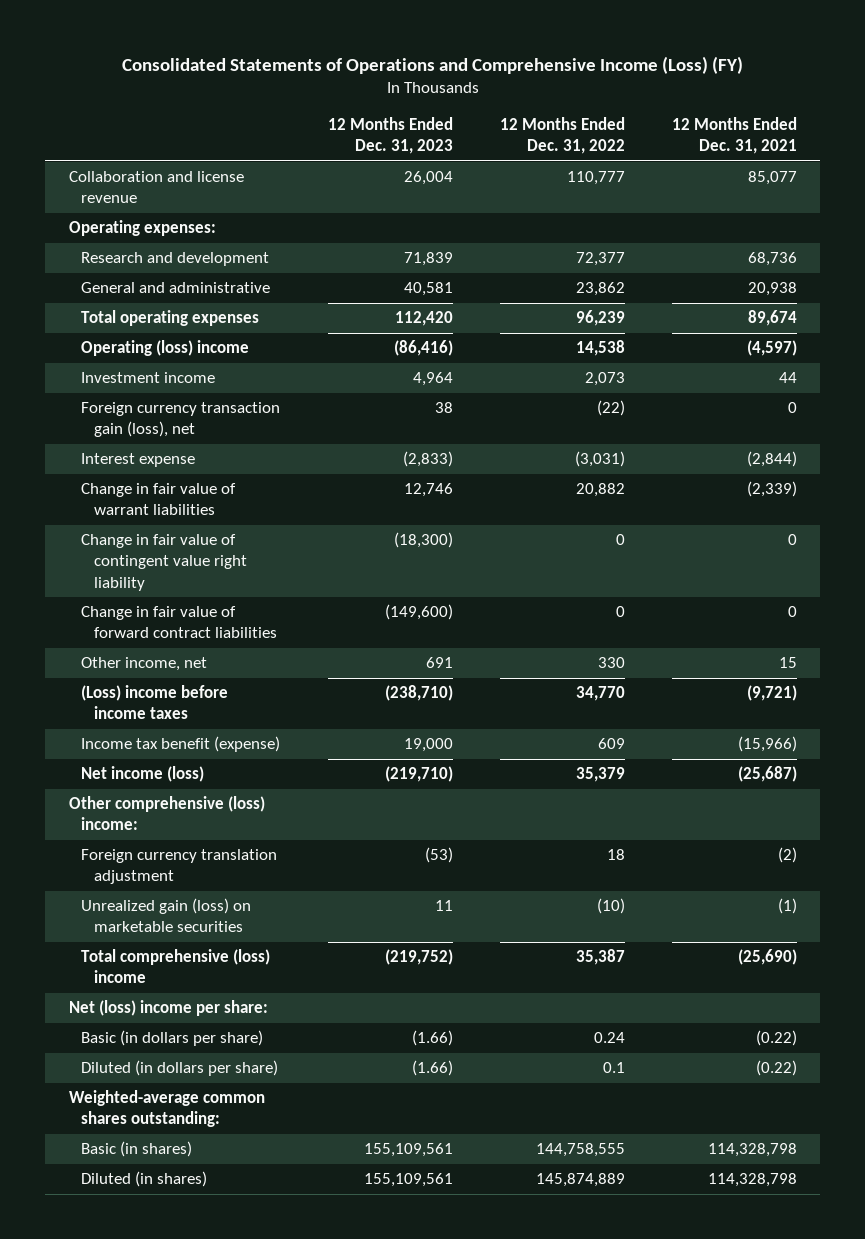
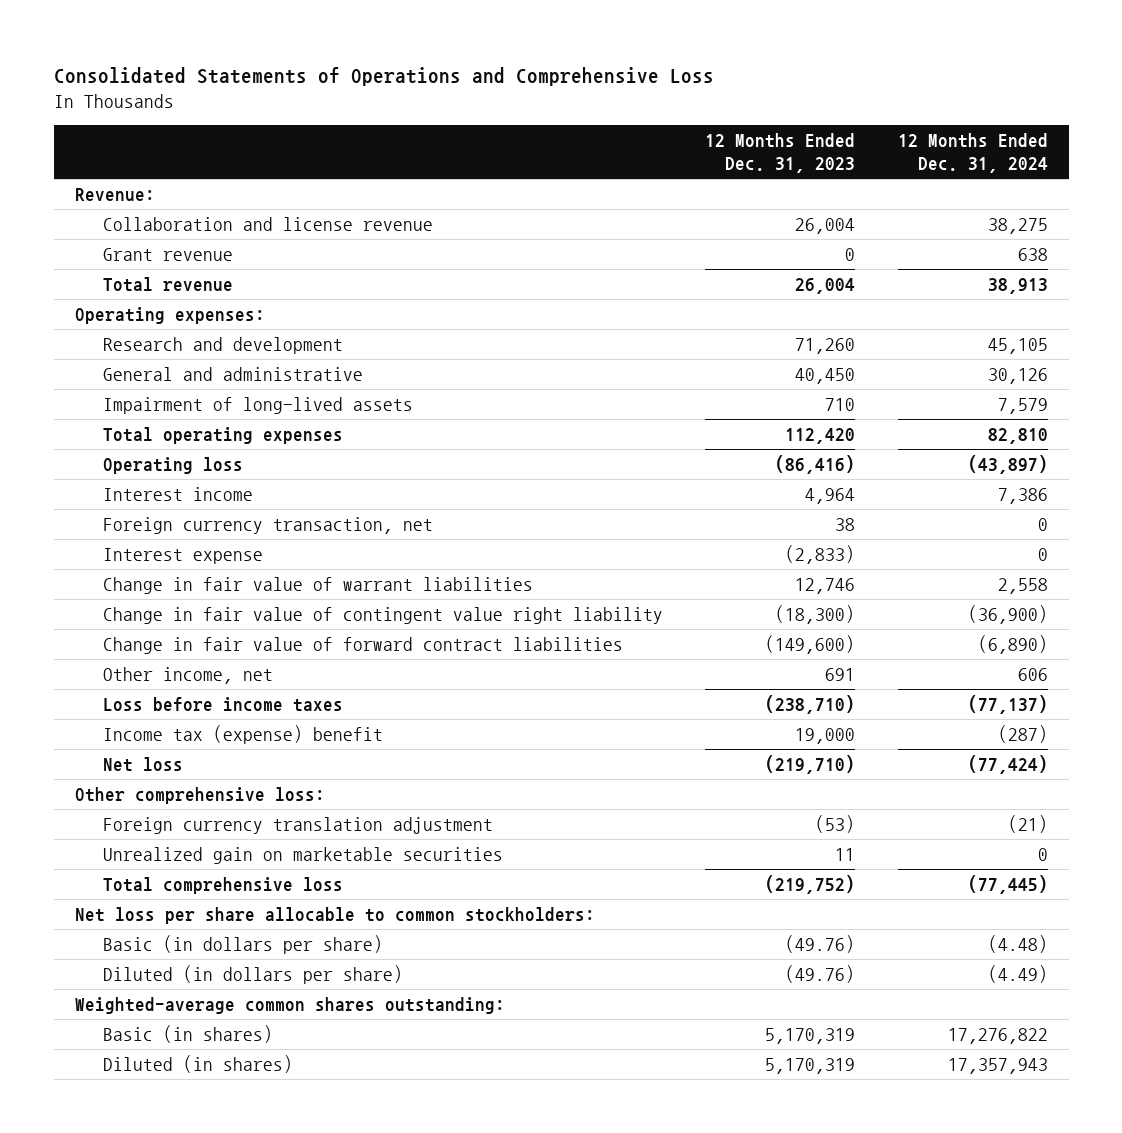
- Consolidated Statements of Operations and Comprehensive Income (Loss) (FY)
+ Consolidated Statements of Operations and Comprehensive Loss
- | 12 Months Ended Dec. 31, 2023 | 12 Months Ended Dec. 31, 2022 | 12 Months Ended Dec. 31, 2021
+ | 12 Months Ended Dec. 31, 2023 | 12 Months Ended Dec. 31, 2024
+ Revenue:
+ Grant revenue | 0 | 638
+ Total revenue | 26,004 | 38,913
- Research and development | 71,839 | 72,377 | 68,736
- General and administrative | 40,581 | 23,862 | 20,938
+ Research and development | 71,260 | 45,105
+ General and administrative | 40,450 | 30,126
+ Impairment of long-lived assets | 710 | 7,579
- Operating (loss) income | (86,416) | 14,538 | (4,597)
- Investment income | 4,964 | 2,073 | 44
- Foreign currency transaction gain (loss), net | 38 | (22) | 0
+ Operating loss | (86,416) | (43,897)
+ Interest income | 4,964 | 7,386
+ Foreign currency transaction, net | 38 | 0
- (Loss) income before income taxes | (238,710) | 34,770 | (9,721)
- Income tax benefit (expense) | 19,000 | 609 | (15,966)
- Net income (loss) | (219,710) | 35,379 | (25,687)
- Other comprehensive (loss) income:
+ Loss before income taxes | (238,710) | (77,137)
+ Income tax (expense) benefit | 19,000 | (287)
+ Net loss | (219,710) | (77,424)
+ Other comprehensive loss:
- Unrealized gain (loss) on marketable securities | 11 | (10) | (1)
- Total comprehensive (loss) income | (219,752) | 35,387 | (25,690)
- Net (loss) income per share:
- Basic (in dollars per share) | (1.66) | 0.24 | (0.22)
- Diluted (in dollars per share) | (1.66) | 0.1 | (0.22)
+ Unrealized gain on marketable securities | 11 | 0
+ Total comprehensive loss | (219,752) | (77,445)
+ Net loss per share allocable to common stockholders:
+ Basic (in dollars per share) | (49.76) | (4.48)
+ Diluted (in dollars per share) | (49.76) | (4.49)
- Basic (in shares) | 155,109,561 | 144,758,555 | 114,328,798
- Diluted (in shares) | 155,109,561 | 145,874,889 | 114,328,798
+ Basic (in shares) | 5,170,319 | 17,276,822
+ Diluted (in shares) | 5,170,319 | 17,357,943

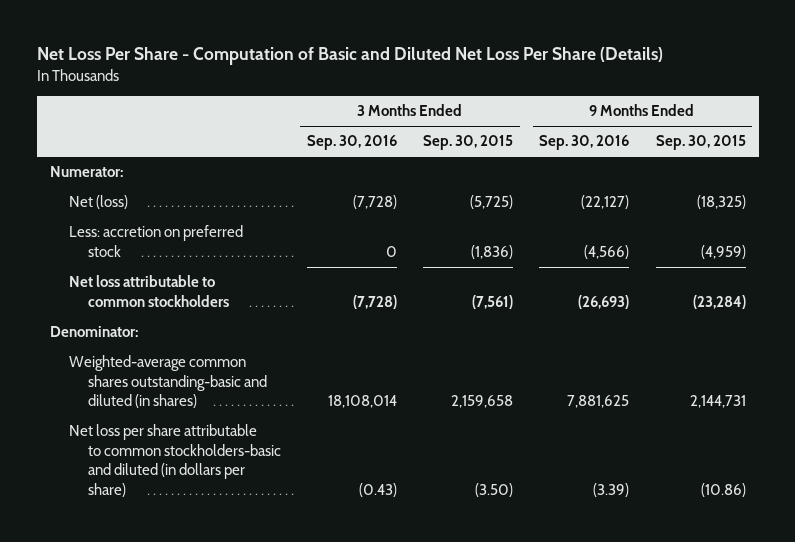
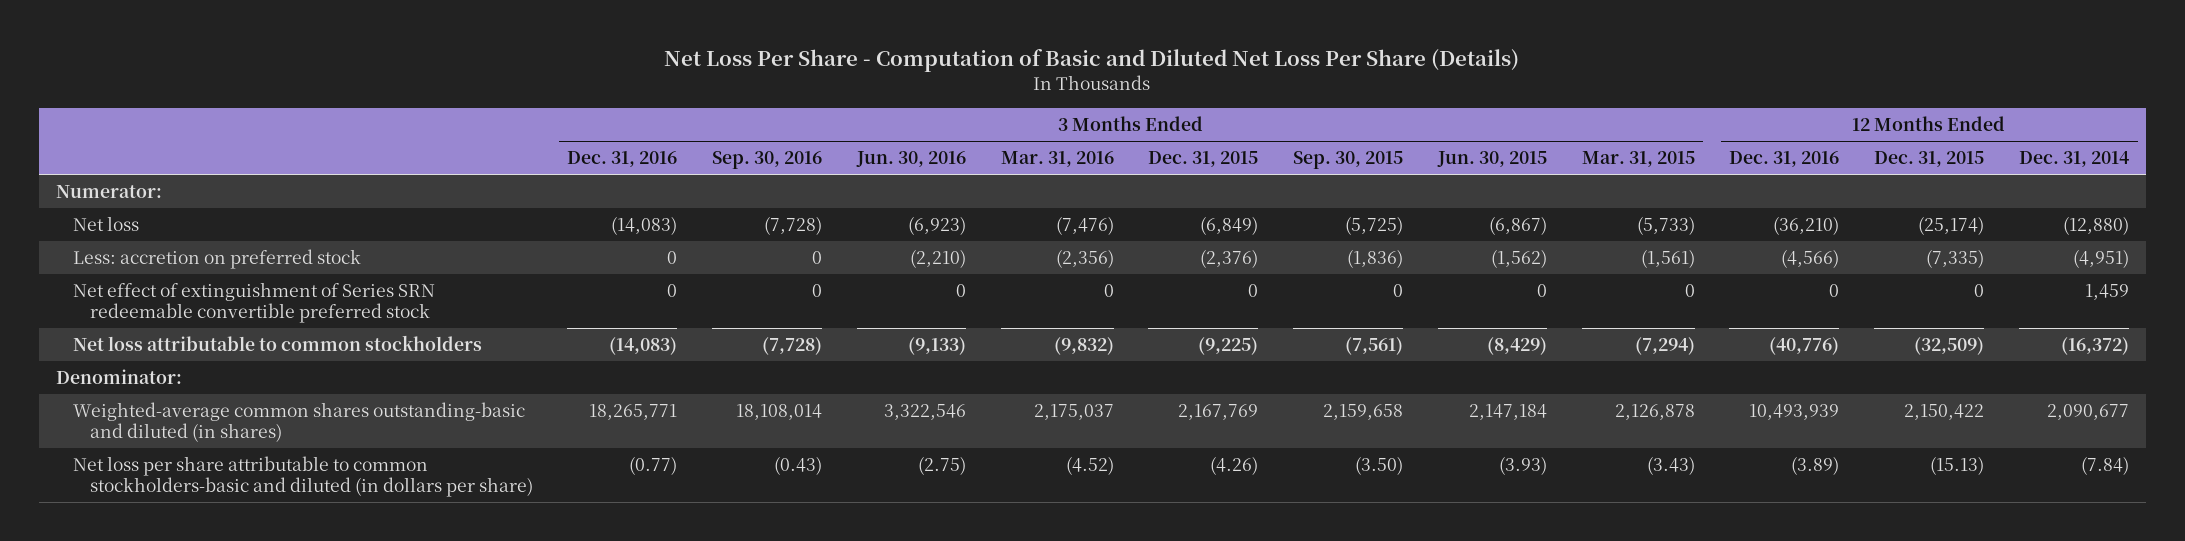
- | 3 Months Ended Sep. 30, 2016 | 3 Months Ended Sep. 30, 2015 | 9 Months Ended Sep. 30, 2016 | 9 Months Ended Sep. 30, 2015
+ | 3 Months Ended Dec. 31, 2016 | 3 Months Ended Sep. 30, 2016 | 3 Months Ended Jun. 30, 2016 | 3 Months Ended Mar. 31, 2016 | 3 Months Ended Dec. 31, 2015 | 3 Months Ended Sep. 30, 2015 | 3 Months Ended Jun. 30, 2015 | 3 Months Ended Mar. 31, 2015 | 12 Months Ended Dec. 31, 2016 | 12 Months Ended Dec. 31, 2015 | 12 Months Ended Dec. 31, 2014
- Net (loss) | (7,728) | (5,725) | (22,127) | (18,325)
+ Net loss | (14,083) | (7,728) | (6,923) | (7,476) | (6,849) | (5,725) | (6,867) | (5,733) | (36,210) | (25,174) | (12,880)
+ Net effect of extinguishment of Series SRN redeemable convertible preferred stock | 0 | 0 | 0 | 0 | 0 | 0 | 0 | 0 | 0 | 0 | 1,459

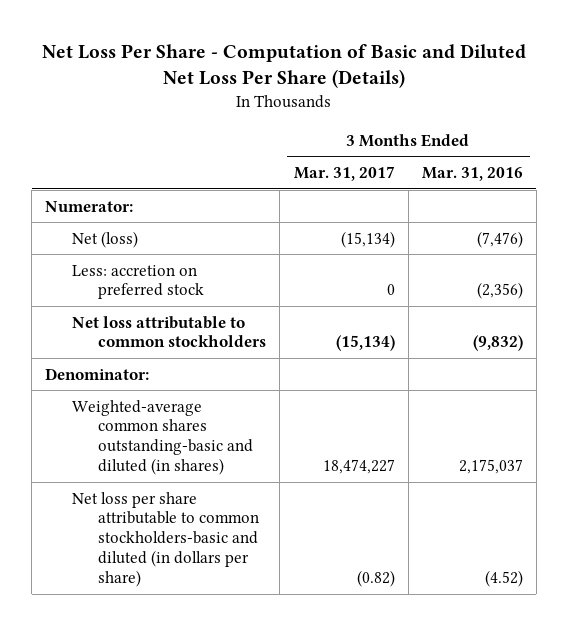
- | 3 Months Ended Dec. 31, 2016 | 3 Months Ended Sep. 30, 2016 | 3 Months Ended Jun. 30, 2016 | 3 Months Ended Mar. 31, 2016 | 3 Months Ended Dec. 31, 2015 | 3 Months Ended Sep. 30, 2015 | 3 Months Ended Jun. 30, 2015 | 3 Months Ended Mar. 31, 2015 | 12 Months Ended Dec. 31, 2016 | 12 Months Ended Dec. 31, 2015 | 12 Months Ended Dec. 31, 2014
+ | 3 Months Ended Mar. 31, 2017 | 3 Months Ended Mar. 31, 2016
- Net loss | (14,083) | (7,728) | (6,923) | (7,476) | (6,849) | (5,725) | (6,867) | (5,733) | (36,210) | (25,174) | (12,880)
+ Net (loss) | (15,134) | (7,476)
- Net effect of extinguishment of Series SRN redeemable convertible preferred stock | 0 | 0 | 0 | 0 | 0 | 0 | 0 | 0 | 0 | 0 | 1,459

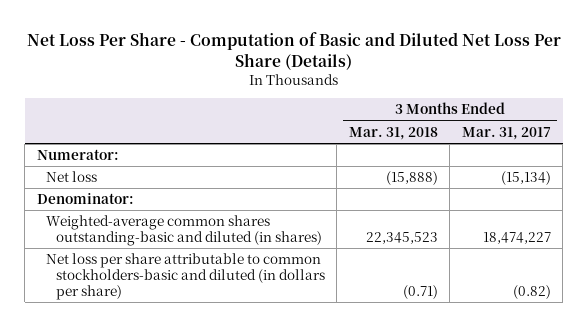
- | 3 Months Ended Mar. 31, 2017 | 3 Months Ended Mar. 31, 2016
+ | 3 Months Ended Mar. 31, 2018 | 3 Months Ended Mar. 31, 2017
- Net (loss) | (15,134) | (7,476)
- Less: accretion on preferred stock | 0 | (2,356)
- Net loss attributable to common stockholders | (15,134) | (9,832)
+ Net loss | (15,888) | (15,134)

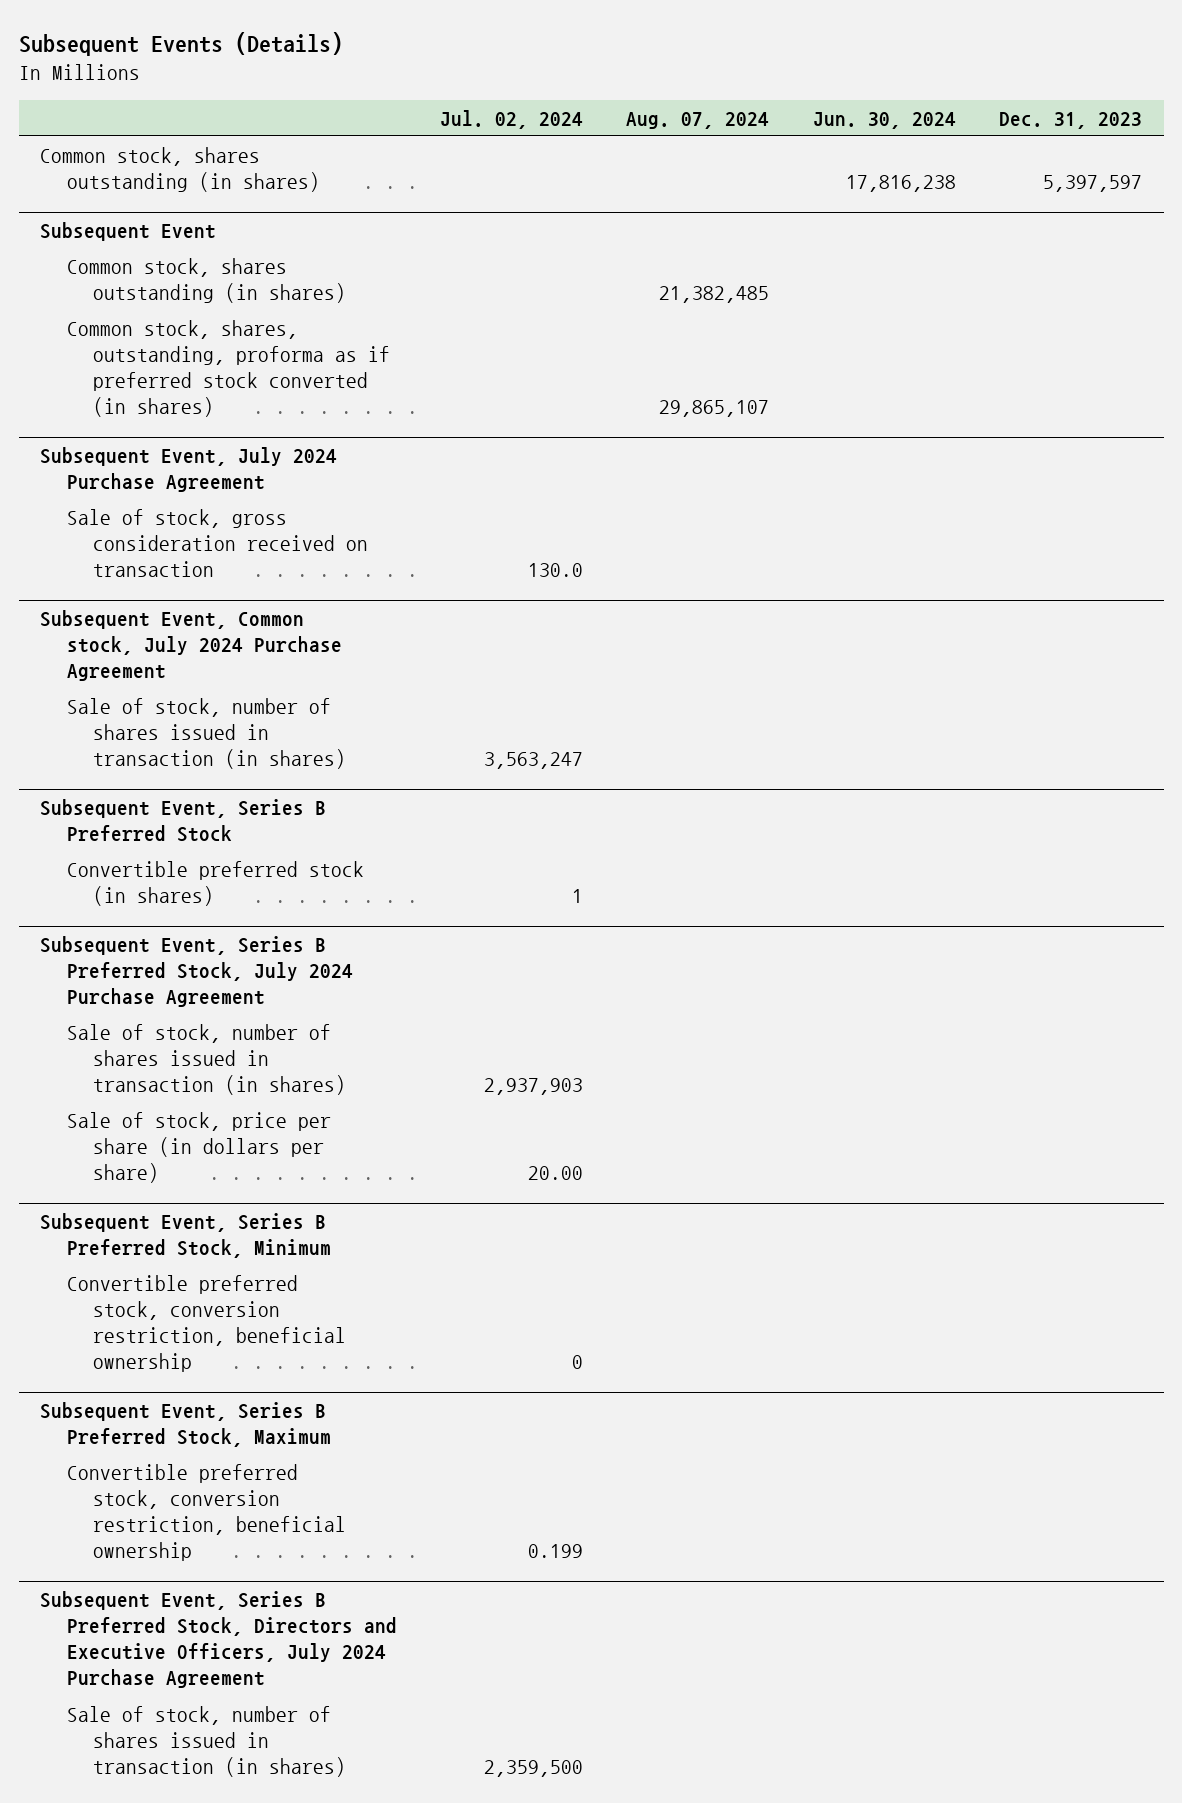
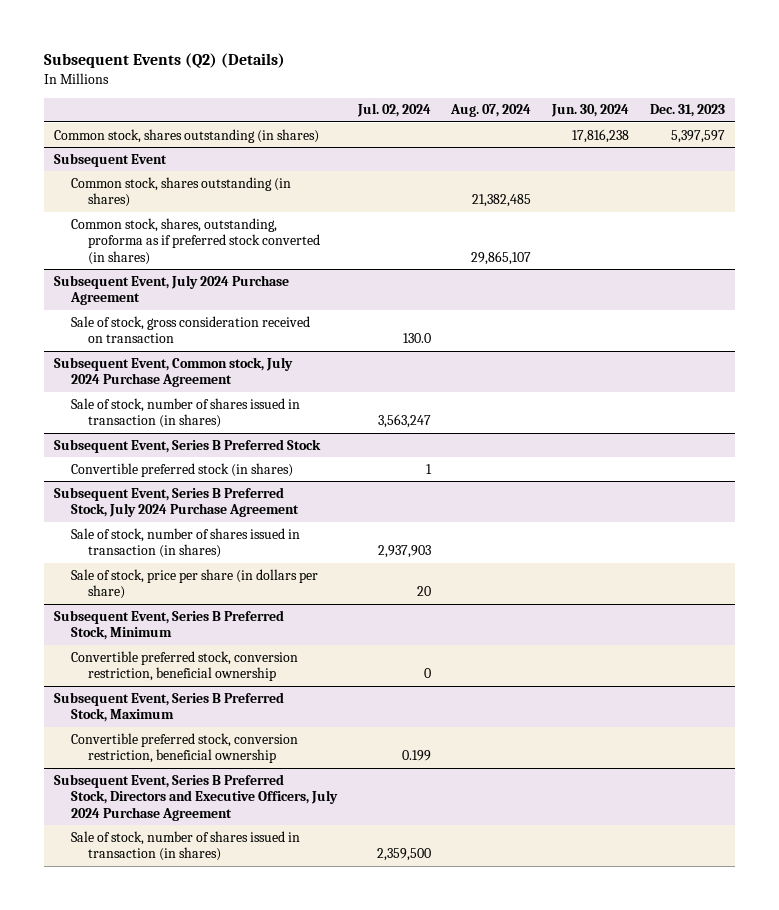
- Subsequent Events (Details)
+ Subsequent Events (Q2) (Details)
@ Subsequent Event, Series B Preferred Stock, July 2024 Purchase Agreement
- Sale of stock, price per share (in dollars per share) | 20.00 | | |
+ Sale of stock, price per share (in dollars per share) | 20 | | |

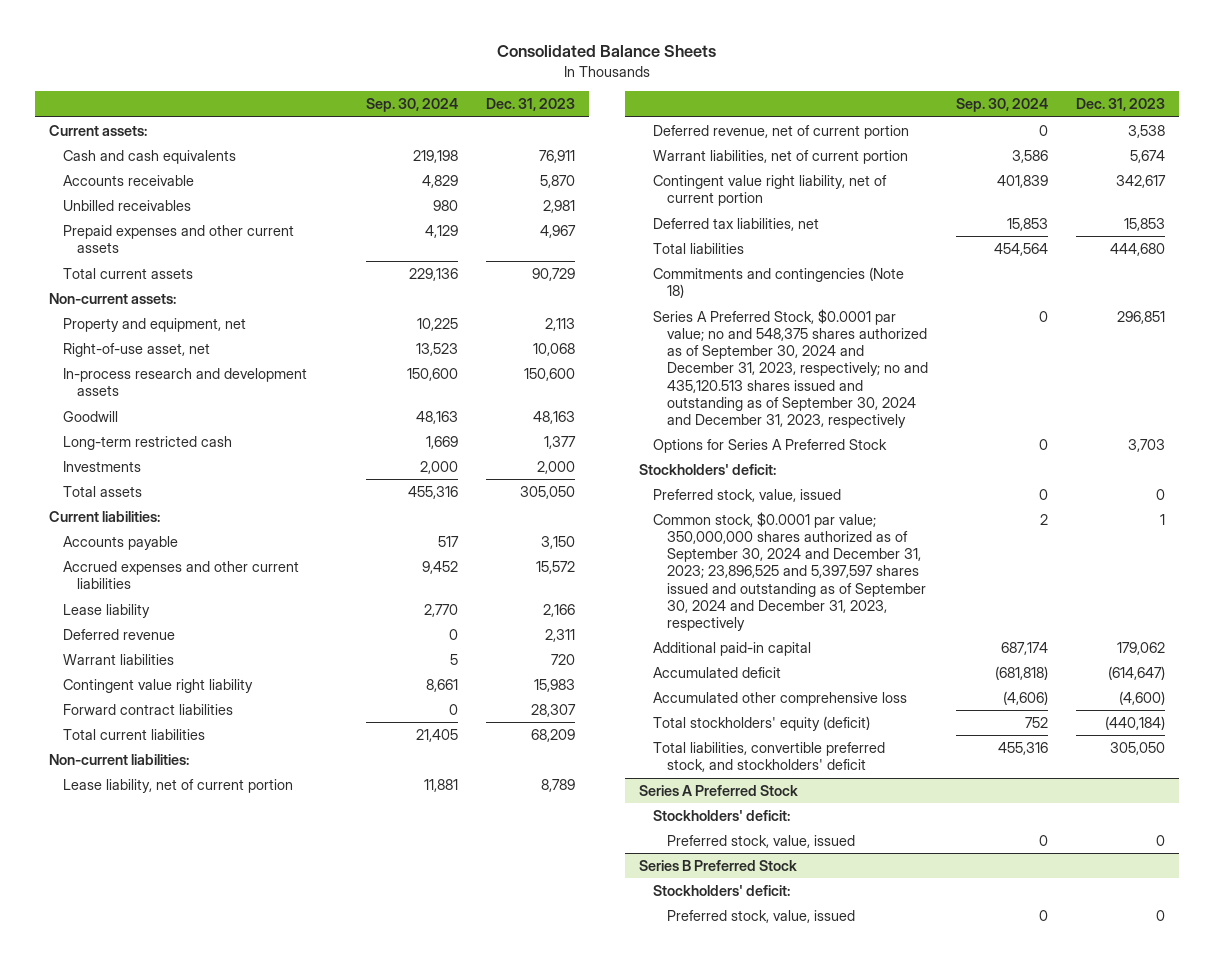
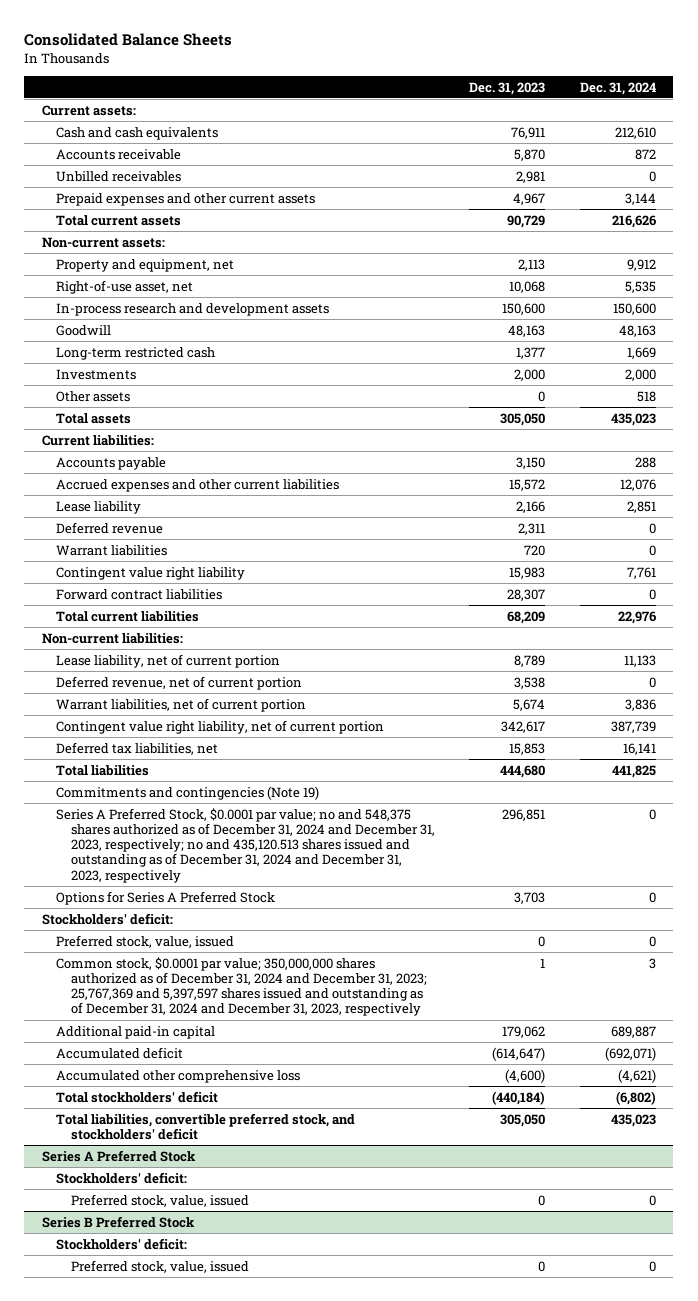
- | Sep. 30, 2024 | Dec. 31, 2023
+ | Dec. 31, 2023 | Dec. 31, 2024
+ Other assets | 0 | 518
- Commitments and contingencies (Note 18)
- Series A Preferred Stock, $0.0001 par value; no and 548,375 shares authorized as of September 30, 2024 and December 31, 2023, respectively; no and 435,120.513 shares issued and outstanding as of September 30, 2024 and December 31, 2023, respectively | 0 | 296,851
+ Commitments and contingencies (Note 19)
+ Series A Preferred Stock, $0.0001 par value; no and 548,375 shares authorized as of December 31, 2024 and December 31, 2023, respectively; no and 435,120.513 shares issued and outstanding as of December 31, 2024 and December 31, 2023, respectively | 296,851 | 0
- Common stock, $0.0001 par value; 350,000,000 shares authorized as of September 30, 2024 and December 31, 2023; 23,896,525 and 5,397,597 shares issued and outstanding as of September 30, 2024 and December 31, 2023, respectively | 2 | 1
+ Common stock, $0.0001 par value; 350,000,000 shares authorized as of December 31, 2024 and December 31, 2023; 25,767,369 and 5,397,597 shares issued and outstanding as of December 31, 2024 and December 31, 2023, respectively | 1 | 3
- Total stockholders' equity (deficit) | 752 | (440,184)
+ Total stockholders' deficit | (440,184) | (6,802)

